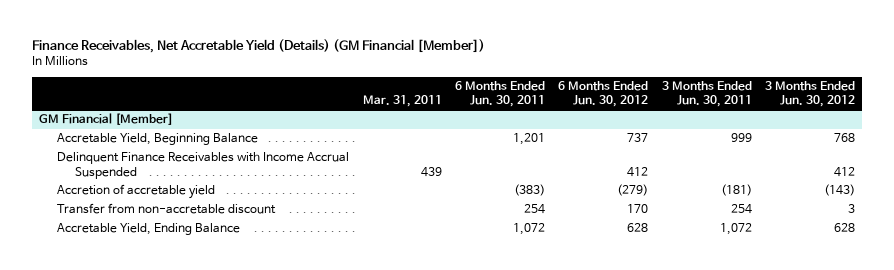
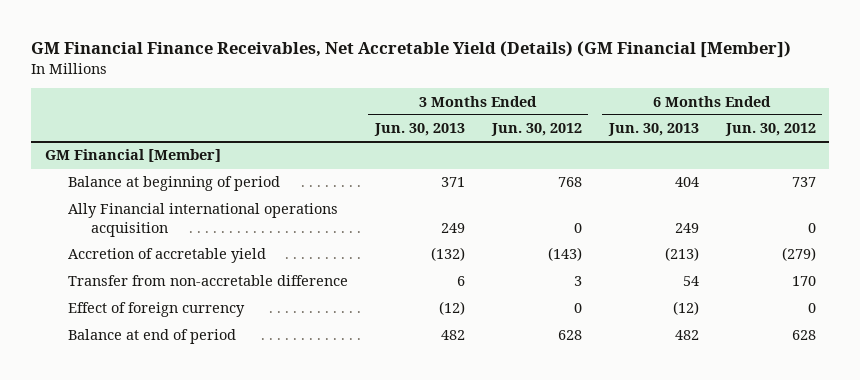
- Finance Receivables, Net Accretable Yield (Details) (GM Financial [Member])
+ GM Financial Finance Receivables, Net Accretable Yield (Details) (GM Financial [Member])
- | Mar. 31, 2011 | 6 Months Ended Jun. 30, 2011 | 6 Months Ended Jun. 30, 2012 | 3 Months Ended Jun. 30, 2011 | 3 Months Ended Jun. 30, 2012
+ | 3 Months Ended Jun. 30, 2013 | 3 Months Ended Jun. 30, 2012 | 6 Months Ended Jun. 30, 2013 | 6 Months Ended Jun. 30, 2012
@ GM Financial [Member]
- Accretable Yield, Beginning Balance | | 1,201 | 737 | 999 | 768
- Delinquent Finance Receivables with Income Accrual Suspended | 439 | | 412 | | 412
+ Balance at beginning of period | 371 | 768 | 404 | 737
+ Ally Financial international operations acquisition | 249 | 0 | 249 | 0
- Transfer from non-accretable discount | | 254 | 170 | 254 | 3
- Accretable Yield, Ending Balance | | 1,072 | 628 | 1,072 | 628
+ Transfer from non-accretable difference | 6 | 3 | 54 | 170
+ Effect of foreign currency | (12) | 0 | (12) | 0
+ Balance at end of period | 482 | 628 | 482 | 628

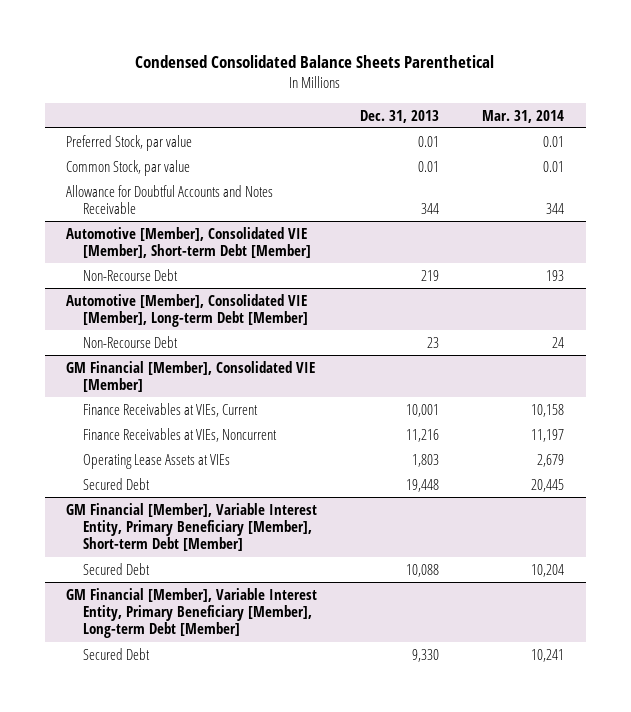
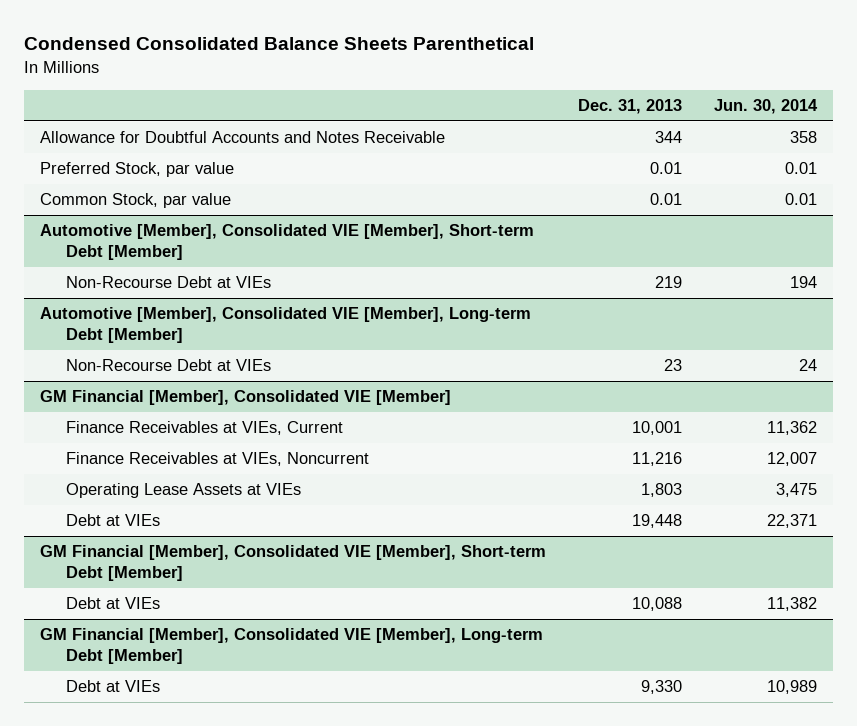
- | Dec. 31, 2013 | Mar. 31, 2014
+ | Dec. 31, 2013 | Jun. 30, 2014
moved up: Allowance for Doubtful Accounts and Notes Receivable | 344 | 358
@ Automotive [Member], Consolidated VIE [Member], Short-term Debt [Member]
- Non-Recourse Debt | 219 | 193
+ Non-Recourse Debt at VIEs | 219 | 194
@ Automotive [Member], Consolidated VIE [Member], Long-term Debt [Member]
- Non-Recourse Debt | 23 | 24
+ Non-Recourse Debt at VIEs | 23 | 24
@ GM Financial [Member], Consolidated VIE [Member]
- Secured Debt | 19,448 | 20,445
- GM Financial [Member], Variable Interest Entity, Primary Beneficiary [Member], Short-term Debt [Member]
- Secured Debt | 10,088 | 10,204
- GM Financial [Member], Variable Interest Entity, Primary Beneficiary [Member], Long-term Debt [Member]
- Secured Debt | 9,330 | 10,241
@ GM Financial [Member], Consolidated VIE [Member]
+ Debt at VIEs | 19,448 | 22,371
+ GM Financial [Member], Consolidated VIE [Member], Short-term Debt [Member]
+ Debt at VIEs | 10,088 | 11,382
+ GM Financial [Member], Consolidated VIE [Member], Long-term Debt [Member]
+ Debt at VIEs | 9,330 | 10,989

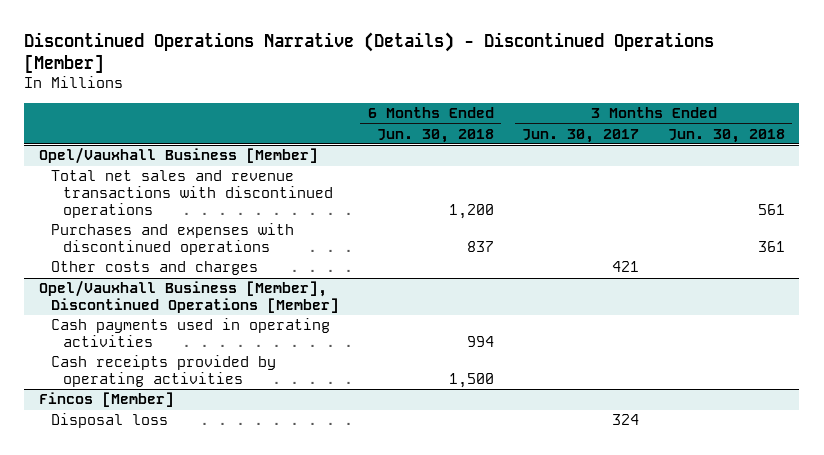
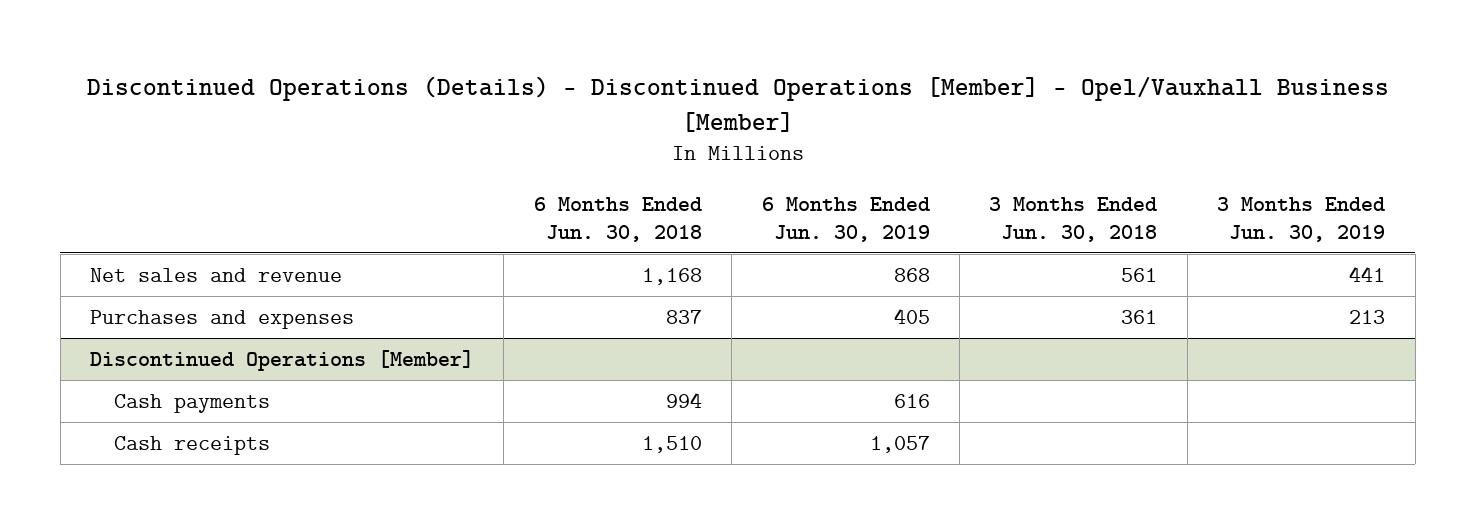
- Discontinued Operations Narrative (Details) - Discontinued Operations [Member]
+ Discontinued Operations (Details) - Discontinued Operations [Member] - Opel/Vauxhall Business [Member]
- | 6 Months Ended Jun. 30, 2018 | 3 Months Ended Jun. 30, 2017 | 3 Months Ended Jun. 30, 2018
+ | 6 Months Ended Jun. 30, 2018 | 6 Months Ended Jun. 30, 2019 | 3 Months Ended Jun. 30, 2018 | 3 Months Ended Jun. 30, 2019
- Opel/Vauxhall Business [Member]
- Total net sales and revenue transactions with discontinued operations | 1,200 | | 561
- Purchases and expenses with discontinued operations | 837 | | 361
- Other costs and charges | | 421 |
- Opel/Vauxhall Business [Member], Discontinued Operations [Member]
- Cash payments used in operating activities | 994 | |
- Cash receipts provided by operating activities | 1,500 | |
- Fincos [Member]
- Disposal loss | | 324 |
+ Net sales and revenue | 1,168 | 868 | 561 | 441
+ Purchases and expenses | 837 | 405 | 361 | 213
+ Discontinued Operations [Member]
+ Cash payments | 994 | 616 | |
+ Cash receipts | 1,510 | 1,057 | |

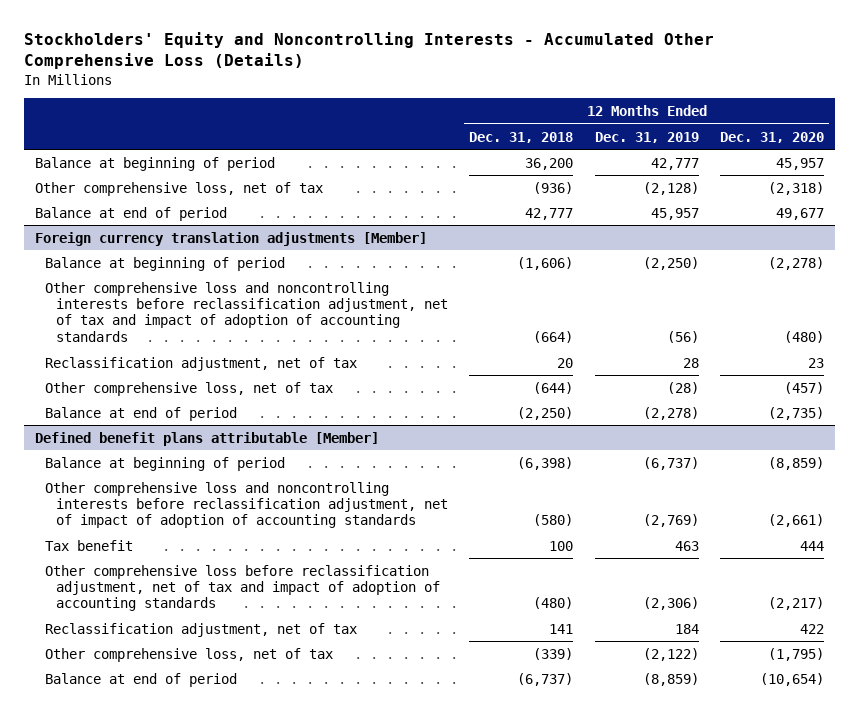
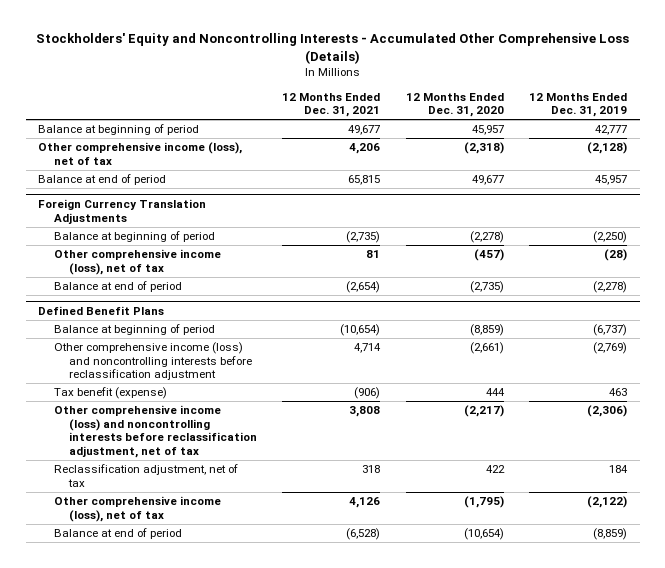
- | 12 Months Ended Dec. 31, 2018 | 12 Months Ended Dec. 31, 2019 | 12 Months Ended Dec. 31, 2020
+ | 12 Months Ended Dec. 31, 2021 | 12 Months Ended Dec. 31, 2020 | 12 Months Ended Dec. 31, 2019
- Other comprehensive loss, net of tax | (936) | (2,128) | (2,318)
+ Other comprehensive income (loss), net of tax | 4,206 | (2,318) | (2,128)
- Foreign currency translation adjustments [Member]
+ Foreign Currency Translation Adjustments
- Other comprehensive loss and noncontrolling interests before reclassification adjustment, net of tax and impact of adoption of accounting standards | (664) | (56) | (480)
- Reclassification adjustment, net of tax | 20 | 28 | 23
- Other comprehensive loss, net of tax | (644) | (28) | (457)
+ Other comprehensive income (loss), net of tax | 81 | (457) | (28)
- Defined benefit plans attributable [Member]
+ Defined Benefit Plans
- Other comprehensive loss and noncontrolling interests before reclassification adjustment, net of impact of adoption of accounting standards | (580) | (2,769) | (2,661)
- Tax benefit | 100 | 463 | 444
- Other comprehensive loss before reclassification adjustment, net of tax and impact of adoption of accounting standards | (480) | (2,306) | (2,217)
+ Other comprehensive income (loss) and noncontrolling interests before reclassification adjustment | 4,714 | (2,661) | (2,769)
+ Tax benefit (expense) | (906) | 444 | 463
+ Other comprehensive income (loss) and noncontrolling interests before reclassification adjustment, net of tax | 3,808 | (2,217) | (2,306)
- Other comprehensive loss, net of tax | (339) | (2,122) | (1,795)
+ Other comprehensive income (loss), net of tax | 4,126 | (1,795) | (2,122)

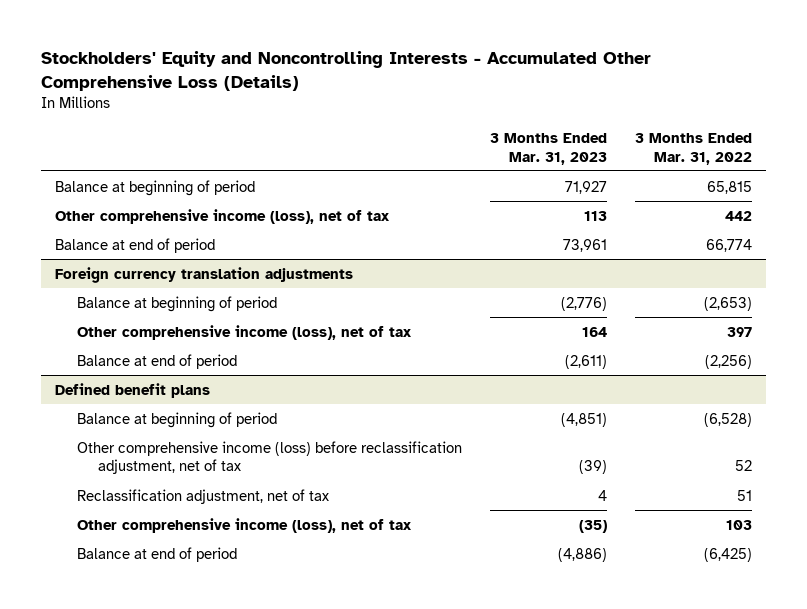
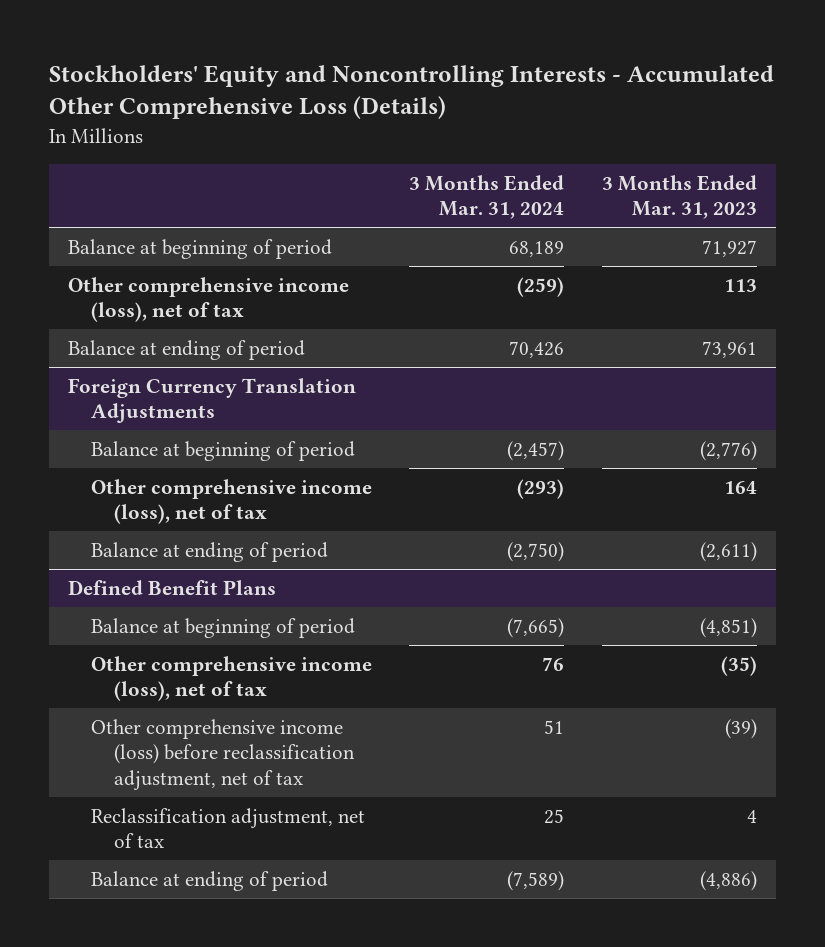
- | 3 Months Ended Mar. 31, 2023 | 3 Months Ended Mar. 31, 2022
+ | 3 Months Ended Mar. 31, 2024 | 3 Months Ended Mar. 31, 2023
- Balance at end of period | 73,961 | 66,774
- Foreign currency translation adjustments
+ Balance at ending of period | 70,426 | 73,961
+ Foreign Currency Translation Adjustments
- Balance at end of period | (2,611) | (2,256)
- Defined benefit plans
+ Balance at ending of period | (2,750) | (2,611)
+ Defined Benefit Plans
+ Other comprehensive income (loss), net of tax | 76 | (35)
- Other comprehensive income (loss), net of tax | (35) | 103
- Balance at end of period | (4,886) | (6,425)
+ Balance at ending of period | (7,589) | (4,886)

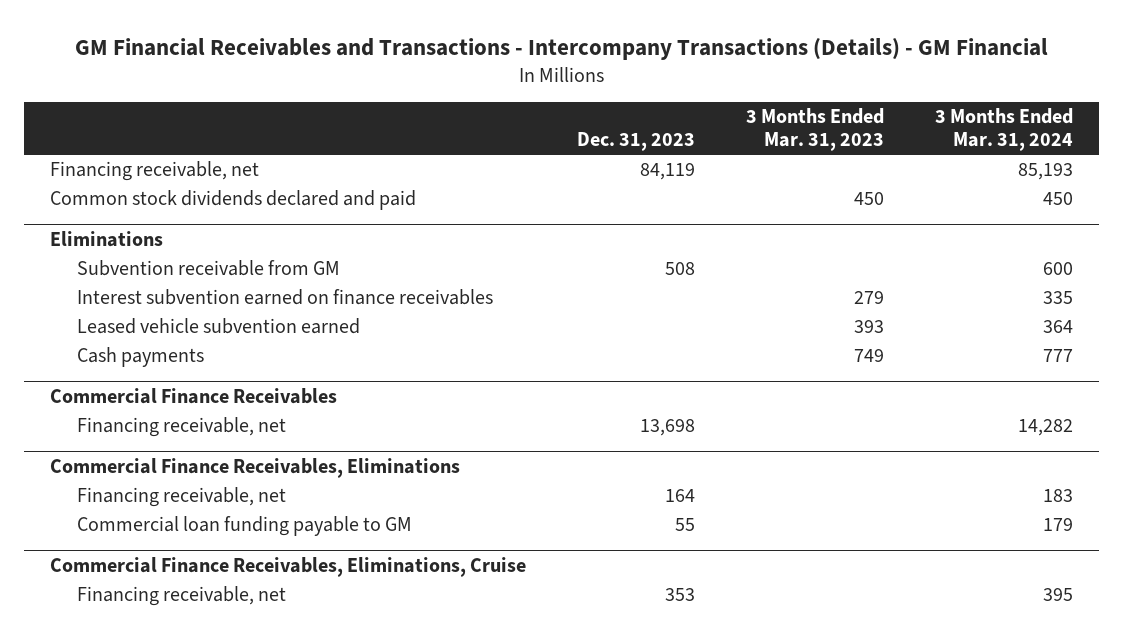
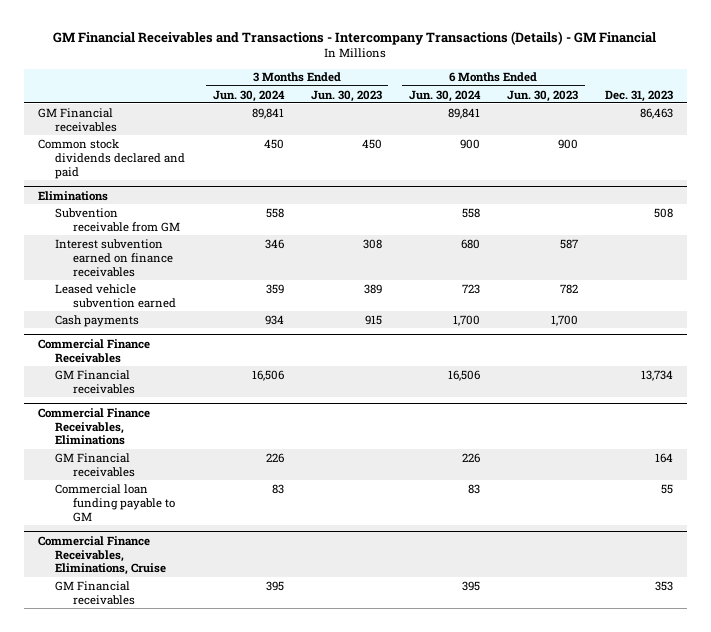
- | Dec. 31, 2023 | 3 Months Ended Mar. 31, 2023 | 3 Months Ended Mar. 31, 2024
+ | 3 Months Ended Jun. 30, 2024 | 3 Months Ended Jun. 30, 2023 | 6 Months Ended Jun. 30, 2024 | 6 Months Ended Jun. 30, 2023 | Dec. 31, 2023
- Financing receivable, net | 84,119 | | 85,193
+ GM Financial receivables | 89,841 | | 89,841 | | 86,463
@ Commercial Finance Receivables
- Financing receivable, net | 13,698 | | 14,282
+ GM Financial receivables | 16,506 | | 16,506 | | 13,734
@ Commercial Finance Receivables, Eliminations
- Financing receivable, net | 164 | | 183
+ GM Financial receivables | 226 | | 226 | | 164
@ Commercial Finance Receivables, Eliminations, Cruise
- Financing receivable, net | 353 | | 395
+ GM Financial receivables | 395 | | 395 | | 353

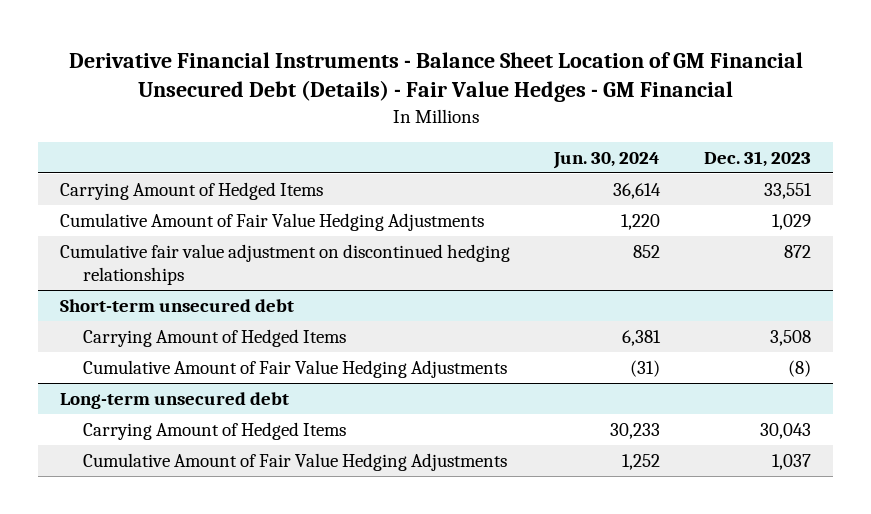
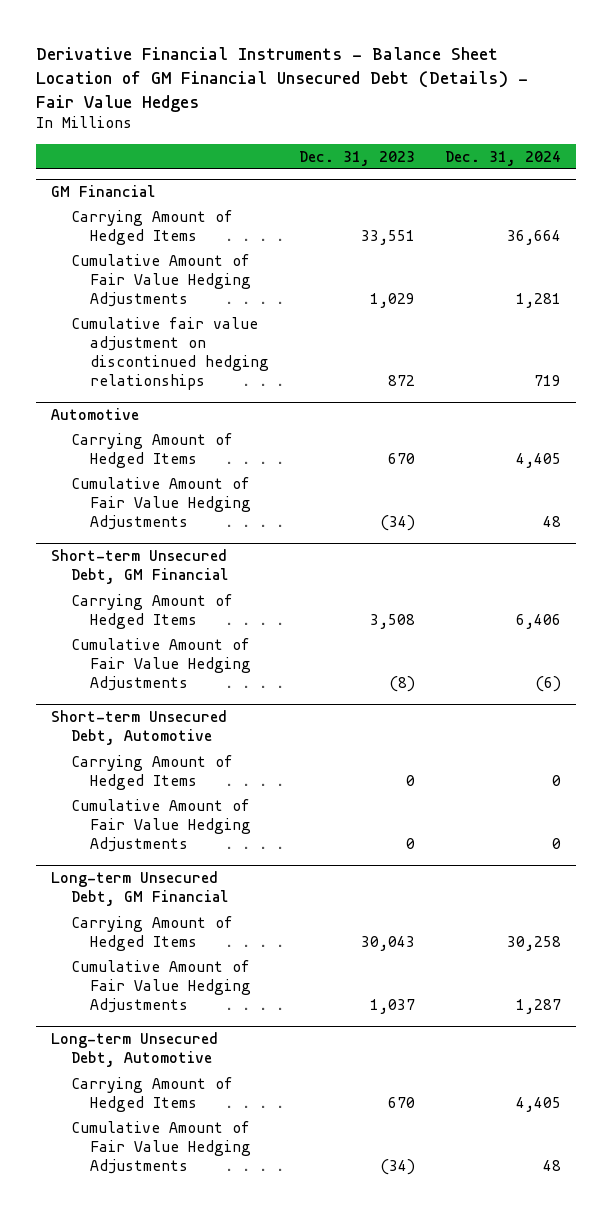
- Derivative Financial Instruments - Balance Sheet Location of GM Financial Unsecured Debt (Details) - Fair Value Hedges - GM Financial
+ Derivative Financial Instruments - Balance Sheet Location of GM Financial Unsecured Debt (Details) - Fair Value Hedges
- | Jun. 30, 2024 | Dec. 31, 2023
+ | Dec. 31, 2023 | Dec. 31, 2024
+ GM Financial
- Short-term unsecured debt
+ Automotive
+ Carrying Amount of Hedged Items | 670 | 4,405
+ Cumulative Amount of Fair Value Hedging Adjustments | (34) | 48
+ Short-term Unsecured Debt, GM Financial
- Long-term unsecured debt
+ Short-term Unsecured Debt, Automotive
+ Carrying Amount of Hedged Items | 0 | 0
+ Cumulative Amount of Fair Value Hedging Adjustments | 0 | 0
+ Long-term Unsecured Debt, GM Financial
+ Long-term Unsecured Debt, Automotive
+ Carrying Amount of Hedged Items | 670 | 4,405
+ Cumulative Amount of Fair Value Hedging Adjustments | (34) | 48

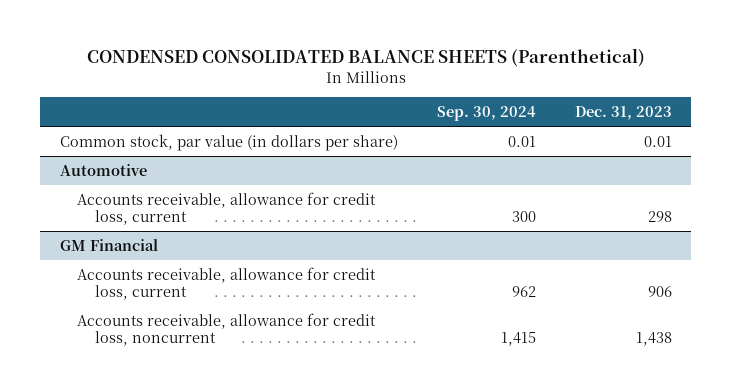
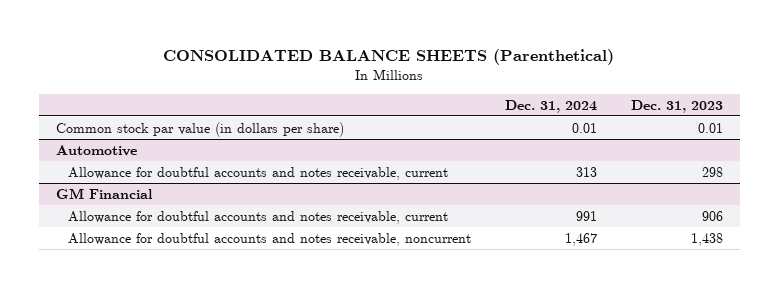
- CONDENSED CONSOLIDATED BALANCE SHEETS (Parenthetical)
+ CONSOLIDATED BALANCE SHEETS (Parenthetical)
- | Sep. 30, 2024 | Dec. 31, 2023
+ | Dec. 31, 2024 | Dec. 31, 2023
- Common stock, par value (in dollars per share) | 0.01 | 0.01
+ Common stock par value (in dollars per share) | 0.01 | 0.01
@ Automotive
- Accounts receivable, allowance for credit loss, current | 300 | 298
+ Allowance for doubtful accounts and notes receivable, current | 313 | 298
@ GM Financial
- Accounts receivable, allowance for credit loss, current | 962 | 906
- Accounts receivable, allowance for credit loss, noncurrent | 1,415 | 1,438
+ Allowance for doubtful accounts and notes receivable, current | 991 | 906
+ Allowance for doubtful accounts and notes receivable, noncurrent | 1,467 | 1,438

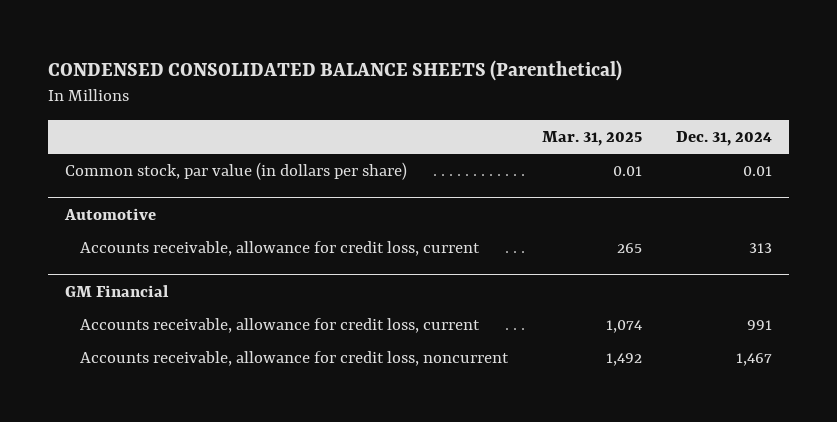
- CONSOLIDATED BALANCE SHEETS (Parenthetical)
+ CONDENSED CONSOLIDATED BALANCE SHEETS (Parenthetical)
- | Dec. 31, 2024 | Dec. 31, 2023
+ | Mar. 31, 2025 | Dec. 31, 2024
- Common stock par value (in dollars per share) | 0.01 | 0.01
+ Common stock, par value (in dollars per share) | 0.01 | 0.01
@ Automotive
- Allowance for doubtful accounts and notes receivable, current | 313 | 298
+ Accounts receivable, allowance for credit loss, current | 265 | 313
@ GM Financial
- Allowance for doubtful accounts and notes receivable, current | 991 | 906
- Allowance for doubtful accounts and notes receivable, noncurrent | 1,467 | 1,438
+ Accounts receivable, allowance for credit loss, current | 1,074 | 991
+ Accounts receivable, allowance for credit loss, noncurrent | 1,492 | 1,467

